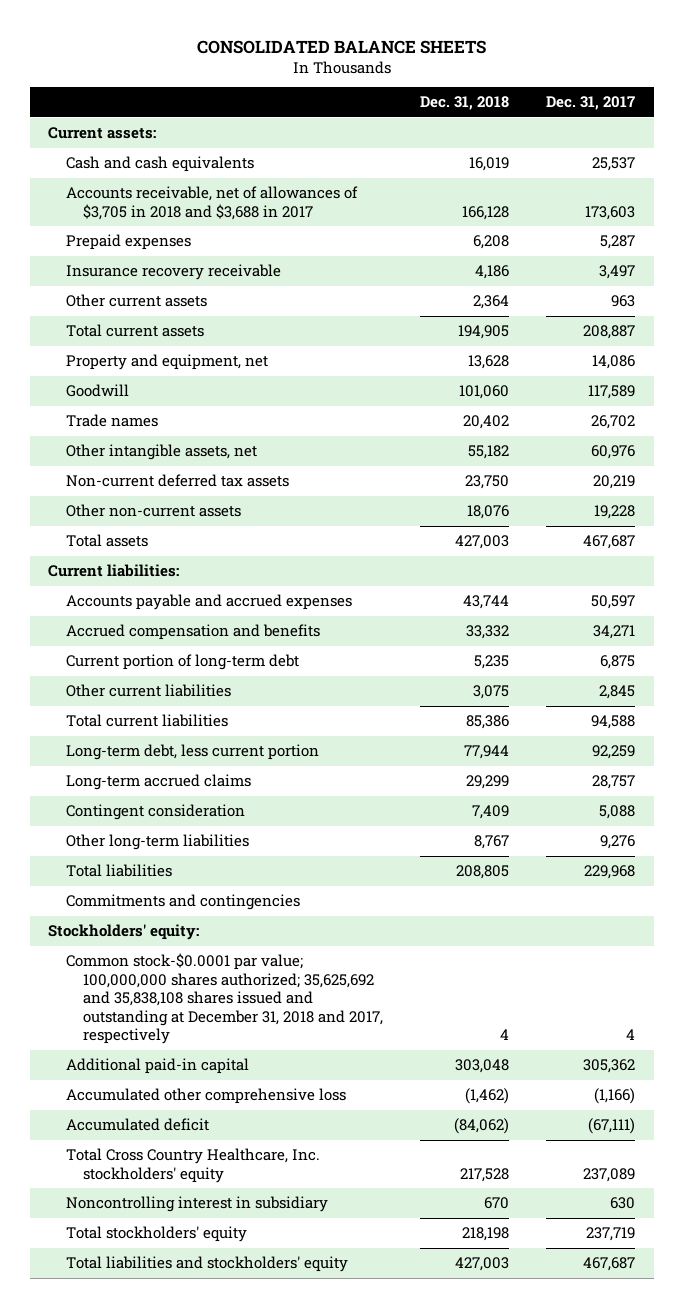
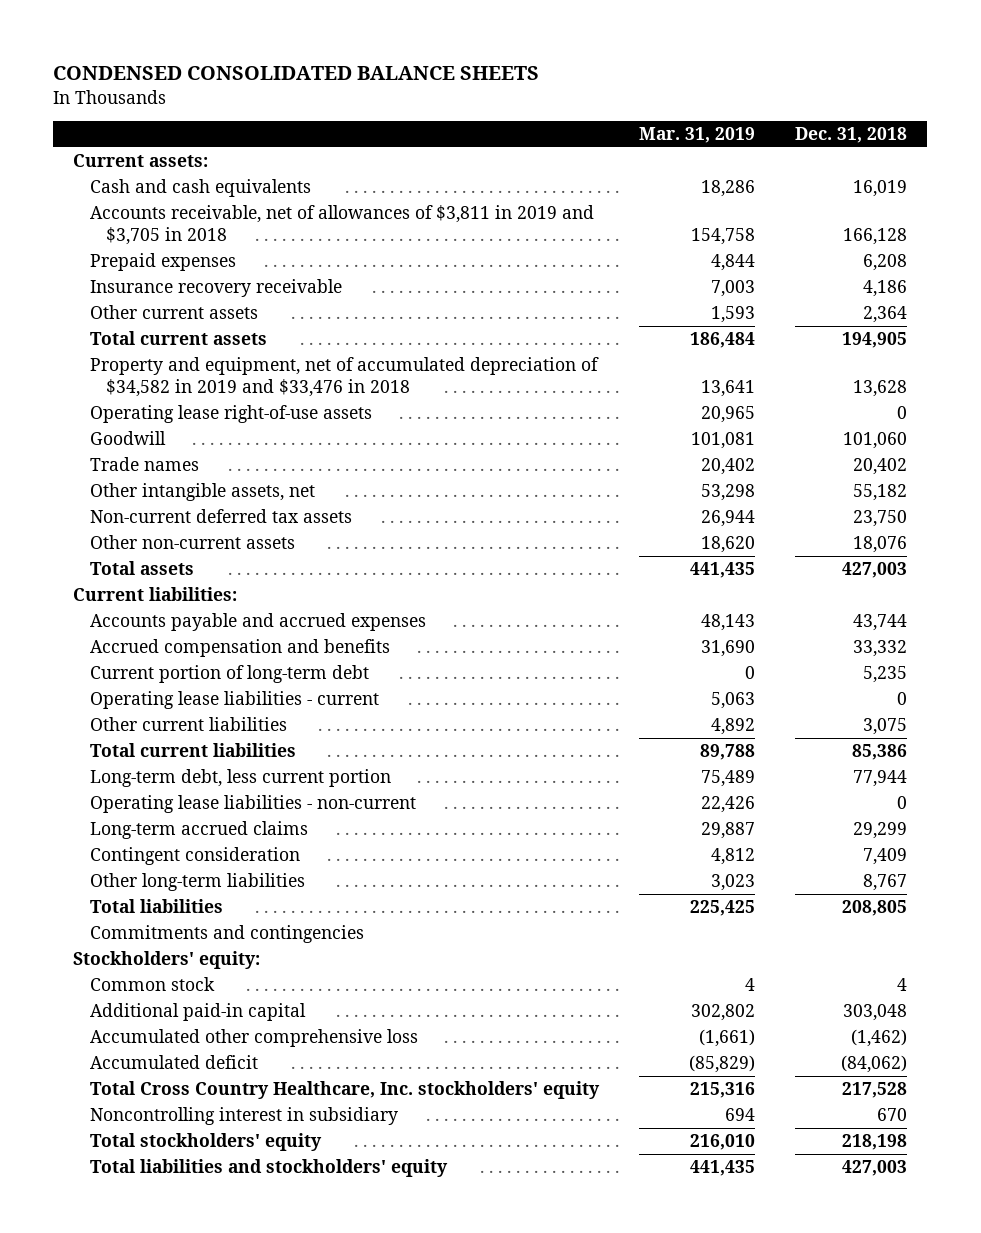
- CONSOLIDATED BALANCE SHEETS
+ CONDENSED CONSOLIDATED BALANCE SHEETS
- | Dec. 31, 2018 | Dec. 31, 2017
+ | Mar. 31, 2019 | Dec. 31, 2018
- Accounts receivable, net of allowances of $3,705 in 2018 and $3,688 in 2017 | 166,128 | 173,603
+ Accounts receivable, net of allowances of $3,811 in 2019 and $3,705 in 2018 | 154,758 | 166,128
- Property and equipment, net | 13,628 | 14,086
+ Property and equipment, net of accumulated depreciation of $34,582 in 2019 and $33,476 in 2018 | 13,641 | 13,628
+ Operating lease right-of-use assets | 20,965 | 0
+ Operating lease liabilities - current | 5,063 | 0
+ Operating lease liabilities - non-current | 22,426 | 0
- Common stock-$0.0001 par value; 100,000,000 shares authorized; 35,625,692 and 35,838,108 shares issued and outstanding at December 31, 2018 and 2017, respectively | 4 | 4
+ Common stock | 4 | 4

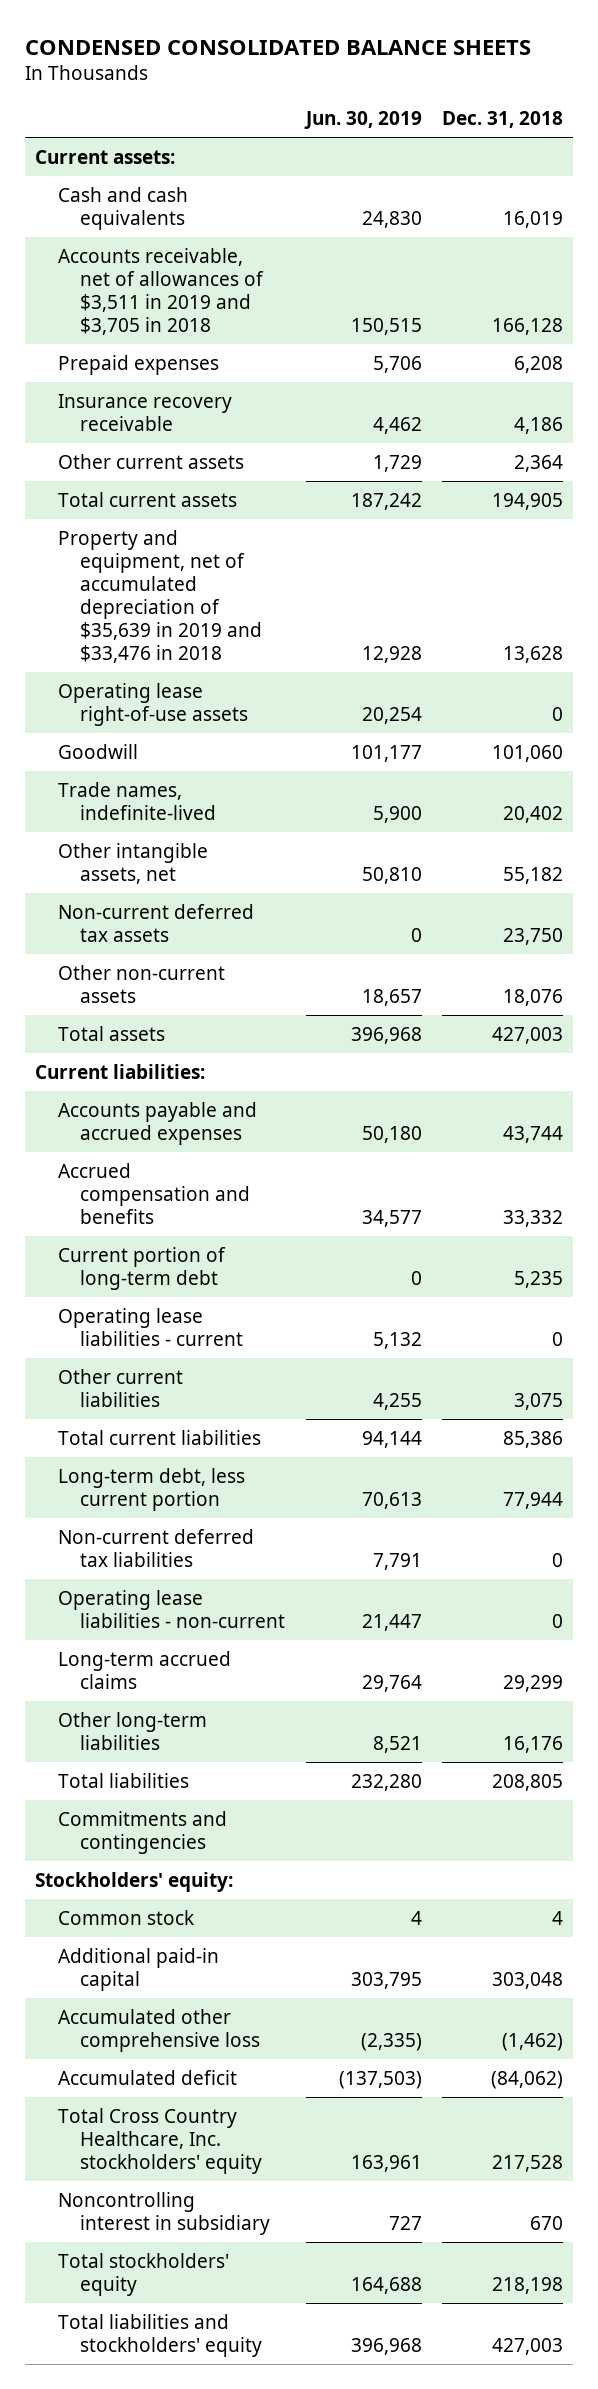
- | Mar. 31, 2019 | Dec. 31, 2018
+ | Jun. 30, 2019 | Dec. 31, 2018
- Accounts receivable, net of allowances of $3,811 in 2019 and $3,705 in 2018 | 154,758 | 166,128
+ Accounts receivable, net of allowances of $3,511 in 2019 and $3,705 in 2018 | 150,515 | 166,128
- Property and equipment, net of accumulated depreciation of $34,582 in 2019 and $33,476 in 2018 | 13,641 | 13,628
+ Property and equipment, net of accumulated depreciation of $35,639 in 2019 and $33,476 in 2018 | 12,928 | 13,628
- Trade names | 20,402 | 20,402
+ Trade names, indefinite-lived | 5,900 | 20,402
+ Non-current deferred tax liabilities | 7,791 | 0
- Contingent consideration | 4,812 | 7,409
- Other long-term liabilities | 3,023 | 8,767
+ Other long-term liabilities | 8,521 | 16,176

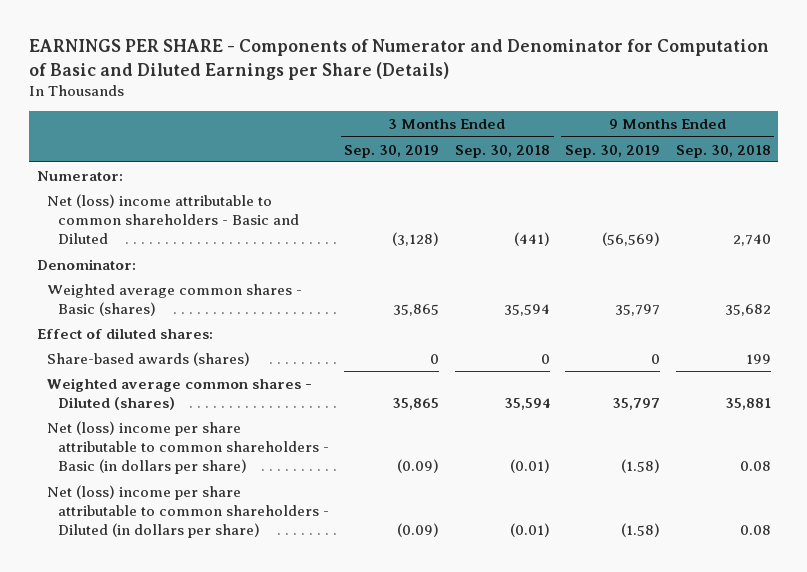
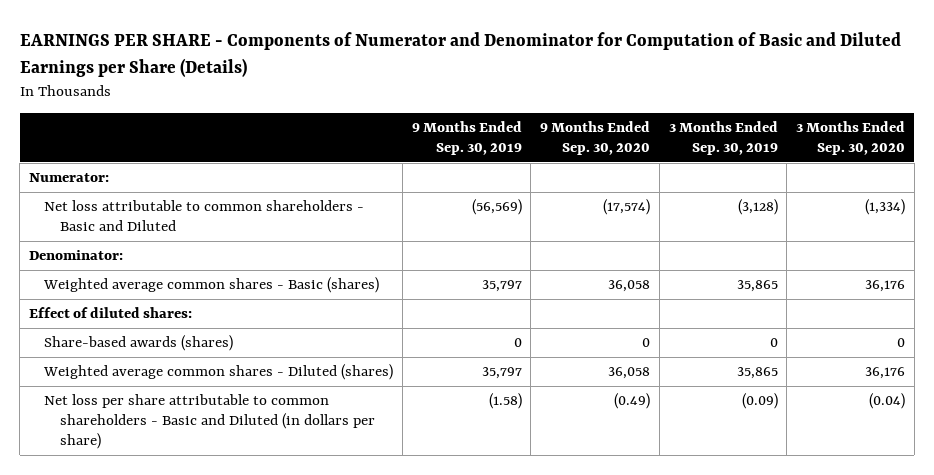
- | 3 Months Ended Sep. 30, 2019 | 3 Months Ended Sep. 30, 2018 | 9 Months Ended Sep. 30, 2019 | 9 Months Ended Sep. 30, 2018
+ | 9 Months Ended Sep. 30, 2019 | 9 Months Ended Sep. 30, 2020 | 3 Months Ended Sep. 30, 2019 | 3 Months Ended Sep. 30, 2020
- Net (loss) income attributable to common shareholders - Basic and Diluted | (3,128) | (441) | (56,569) | 2,740
+ Net loss attributable to common shareholders - Basic and Diluted | (56,569) | (17,574) | (3,128) | (1,334)
- Net (loss) income per share attributable to common shareholders - Basic (in dollars per share) | (0.09) | (0.01) | (1.58) | 0.08
- Net (loss) income per share attributable to common shareholders - Diluted (in dollars per share) | (0.09) | (0.01) | (1.58) | 0.08
+ Net loss per share attributable to common shareholders - Basic and Diluted (in dollars per share) | (1.58) | (0.49) | (0.09) | (0.04)

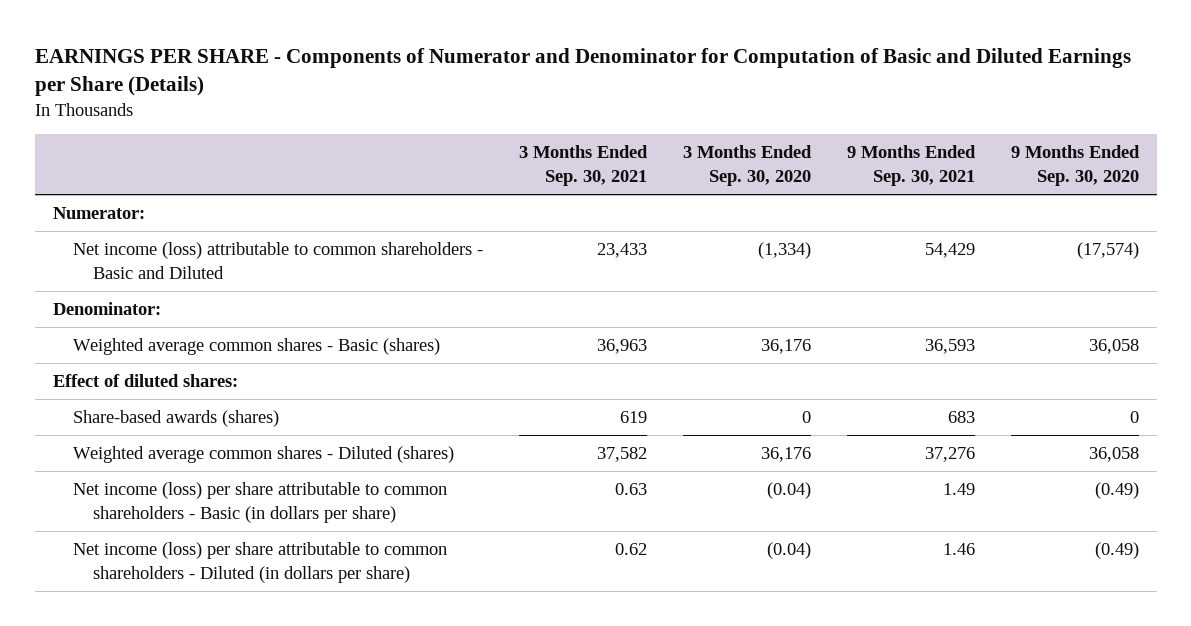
- | 9 Months Ended Sep. 30, 2019 | 9 Months Ended Sep. 30, 2020 | 3 Months Ended Sep. 30, 2019 | 3 Months Ended Sep. 30, 2020
+ | 3 Months Ended Sep. 30, 2021 | 3 Months Ended Sep. 30, 2020 | 9 Months Ended Sep. 30, 2021 | 9 Months Ended Sep. 30, 2020
- Net loss attributable to common shareholders - Basic and Diluted | (56,569) | (17,574) | (3,128) | (1,334)
+ Net income (loss) attributable to common shareholders - Basic and Diluted | 23,433 | (1,334) | 54,429 | (17,574)
- Net loss per share attributable to common shareholders - Basic and Diluted (in dollars per share) | (1.58) | (0.49) | (0.09) | (0.04)
+ Net income (loss) per share attributable to common shareholders - Basic (in dollars per share) | 0.63 | (0.04) | 1.49 | (0.49)
+ Net income (loss) per share attributable to common shareholders - Diluted (in dollars per share) | 0.62 | (0.04) | 1.46 | (0.49)

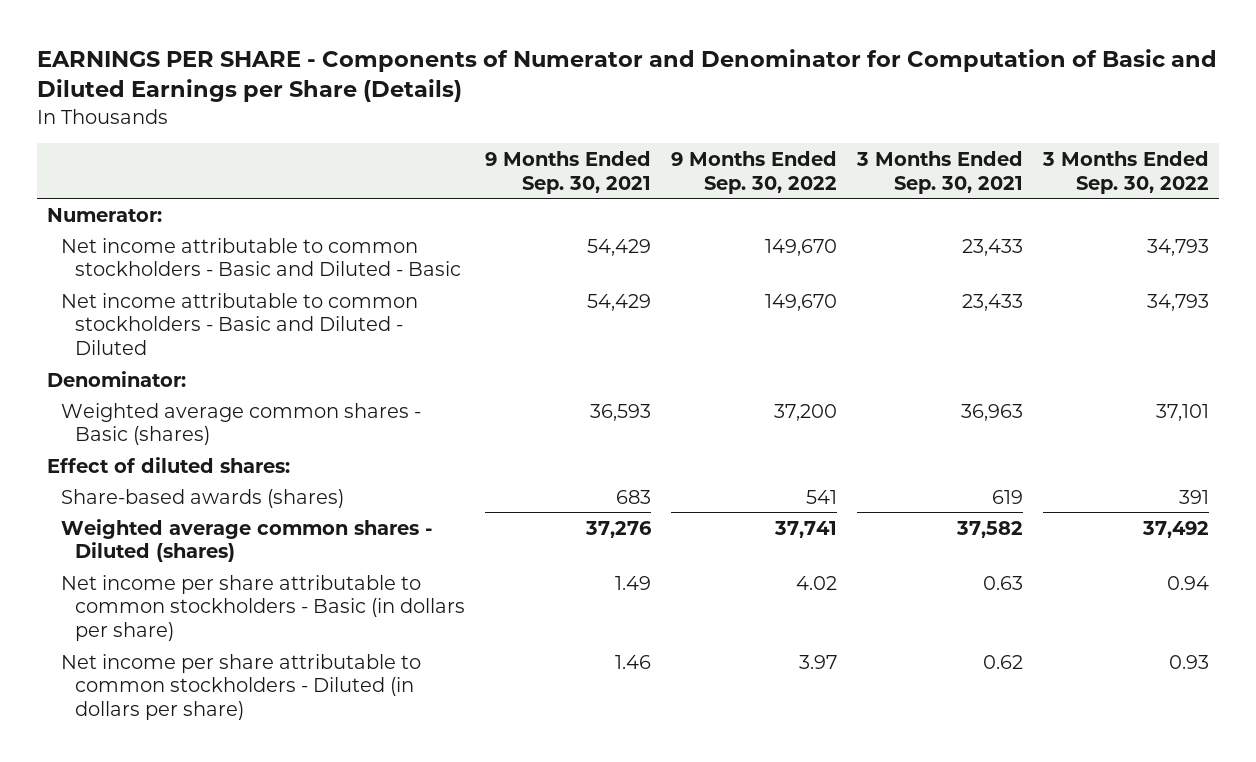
- | 3 Months Ended Sep. 30, 2021 | 3 Months Ended Sep. 30, 2020 | 9 Months Ended Sep. 30, 2021 | 9 Months Ended Sep. 30, 2020
+ | 9 Months Ended Sep. 30, 2021 | 9 Months Ended Sep. 30, 2022 | 3 Months Ended Sep. 30, 2021 | 3 Months Ended Sep. 30, 2022
- Net income (loss) attributable to common shareholders - Basic and Diluted | 23,433 | (1,334) | 54,429 | (17,574)
+ Net income attributable to common stockholders - Basic and Diluted - Basic | 54,429 | 149,670 | 23,433 | 34,793
+ Net income attributable to common stockholders - Basic and Diluted - Diluted | 54,429 | 149,670 | 23,433 | 34,793
- Net income (loss) per share attributable to common shareholders - Basic (in dollars per share) | 0.63 | (0.04) | 1.49 | (0.49)
- Net income (loss) per share attributable to common shareholders - Diluted (in dollars per share) | 0.62 | (0.04) | 1.46 | (0.49)
+ Net income per share attributable to common stockholders - Basic (in dollars per share) | 1.49 | 4.02 | 0.63 | 0.94
+ Net income per share attributable to common stockholders - Diluted (in dollars per share) | 1.46 | 3.97 | 0.62 | 0.93

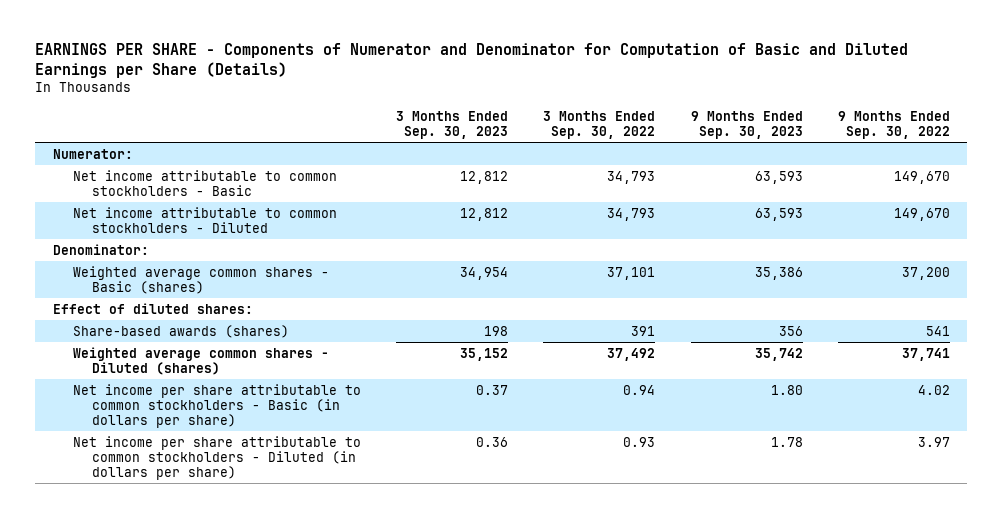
- | 9 Months Ended Sep. 30, 2021 | 9 Months Ended Sep. 30, 2022 | 3 Months Ended Sep. 30, 2021 | 3 Months Ended Sep. 30, 2022
+ | 3 Months Ended Sep. 30, 2023 | 3 Months Ended Sep. 30, 2022 | 9 Months Ended Sep. 30, 2023 | 9 Months Ended Sep. 30, 2022
- Net income attributable to common stockholders - Basic and Diluted - Basic | 54,429 | 149,670 | 23,433 | 34,793
- Net income attributable to common stockholders - Basic and Diluted - Diluted | 54,429 | 149,670 | 23,433 | 34,793
+ Net income attributable to common stockholders - Basic | 12,812 | 34,793 | 63,593 | 149,670
+ Net income attributable to common stockholders - Diluted | 12,812 | 34,793 | 63,593 | 149,670

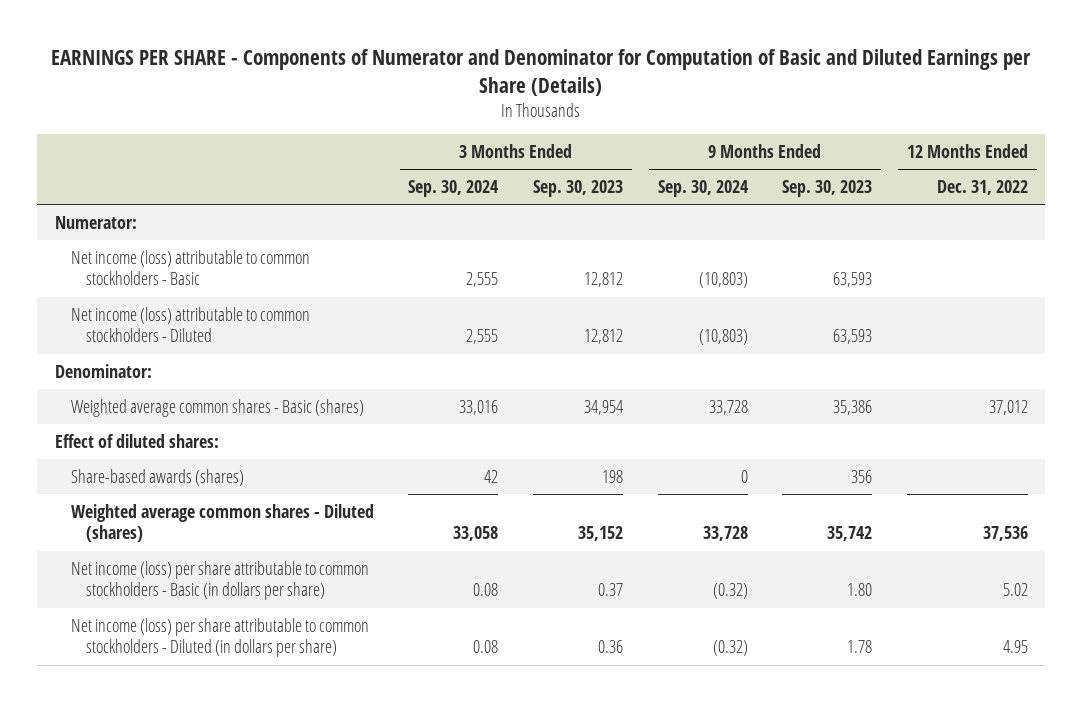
- | 3 Months Ended Sep. 30, 2023 | 3 Months Ended Sep. 30, 2022 | 9 Months Ended Sep. 30, 2023 | 9 Months Ended Sep. 30, 2022
+ | 3 Months Ended Sep. 30, 2024 | 3 Months Ended Sep. 30, 2023 | 9 Months Ended Sep. 30, 2024 | 9 Months Ended Sep. 30, 2023 | 12 Months Ended Dec. 31, 2022
- Net income attributable to common stockholders - Basic | 12,812 | 34,793 | 63,593 | 149,670
- Net income attributable to common stockholders - Diluted | 12,812 | 34,793 | 63,593 | 149,670
+ Net income (loss) attributable to common stockholders - Basic | 2,555 | 12,812 | (10,803) | 63,593 |
+ Net income (loss) attributable to common stockholders - Diluted | 2,555 | 12,812 | (10,803) | 63,593 |
- Net income per share attributable to common stockholders - Basic (in dollars per share) | 0.37 | 0.94 | 1.80 | 4.02
- Net income per share attributable to common stockholders - Diluted (in dollars per share) | 0.36 | 0.93 | 1.78 | 3.97
+ Net income (loss) per share attributable to common stockholders - Basic (in dollars per share) | 0.08 | 0.37 | (0.32) | 1.80 | 5.02
+ Net income (loss) per share attributable to common stockholders - Diluted (in dollars per share) | 0.08 | 0.36 | (0.32) | 1.78 | 4.95

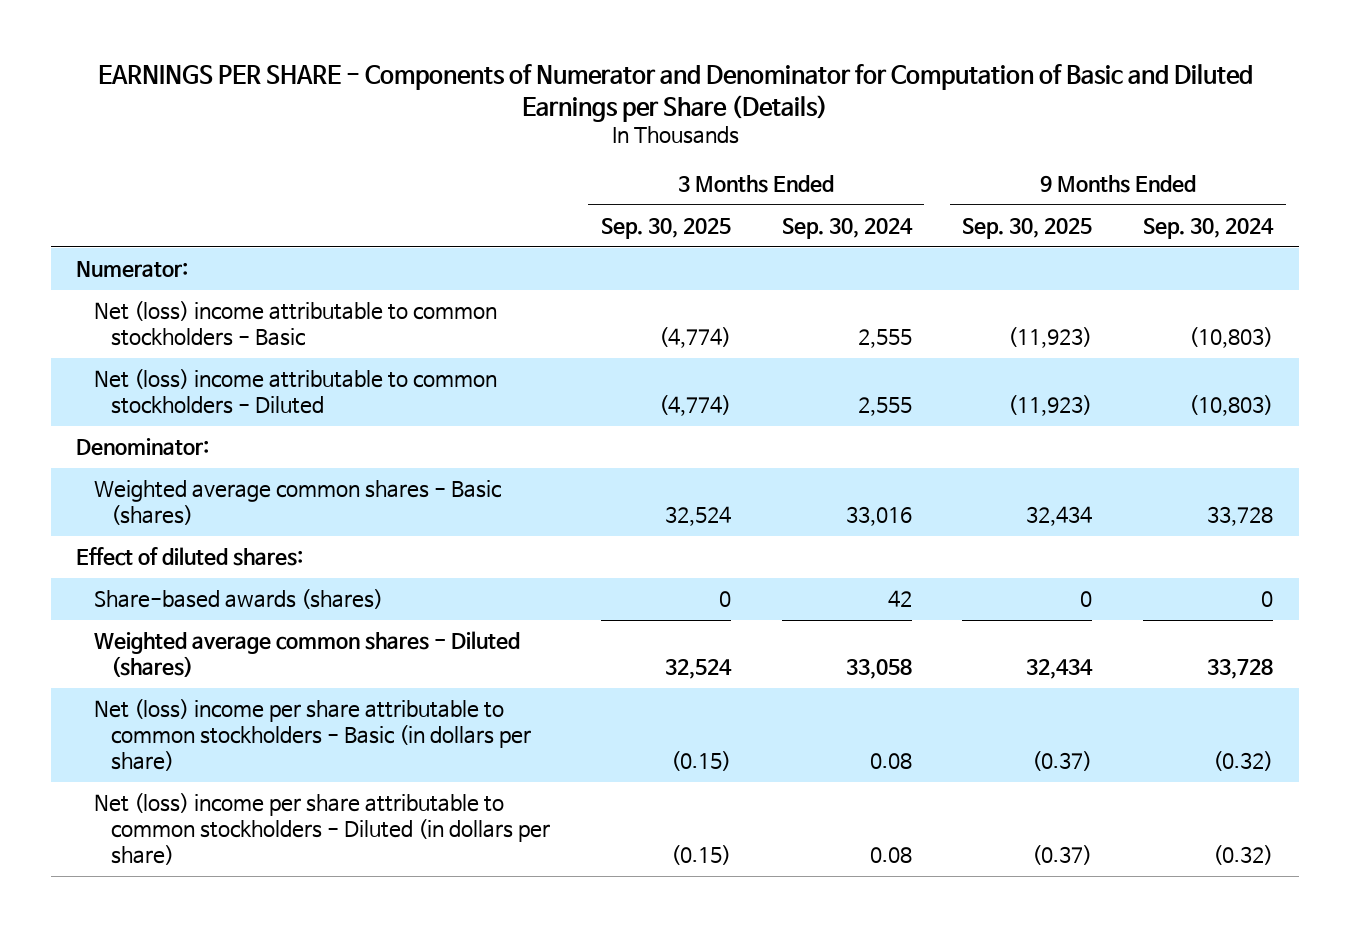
- | 3 Months Ended Sep. 30, 2024 | 3 Months Ended Sep. 30, 2023 | 9 Months Ended Sep. 30, 2024 | 9 Months Ended Sep. 30, 2023 | 12 Months Ended Dec. 31, 2022
+ | 3 Months Ended Sep. 30, 2025 | 3 Months Ended Sep. 30, 2024 | 9 Months Ended Sep. 30, 2025 | 9 Months Ended Sep. 30, 2024
- Net income (loss) attributable to common stockholders - Basic | 2,555 | 12,812 | (10,803) | 63,593 |
- Net income (loss) attributable to common stockholders - Diluted | 2,555 | 12,812 | (10,803) | 63,593 |
+ Net (loss) income attributable to common stockholders - Basic | (4,774) | 2,555 | (11,923) | (10,803)
+ Net (loss) income attributable to common stockholders - Diluted | (4,774) | 2,555 | (11,923) | (10,803)
- Net income (loss) per share attributable to common stockholders - Basic (in dollars per share) | 0.08 | 0.37 | (0.32) | 1.80 | 5.02
- Net income (loss) per share attributable to common stockholders - Diluted (in dollars per share) | 0.08 | 0.36 | (0.32) | 1.78 | 4.95
+ Net (loss) income per share attributable to common stockholders - Basic (in dollars per share) | (0.15) | 0.08 | (0.37) | (0.32)
+ Net (loss) income per share attributable to common stockholders - Diluted (in dollars per share) | (0.15) | 0.08 | (0.37) | (0.32)

